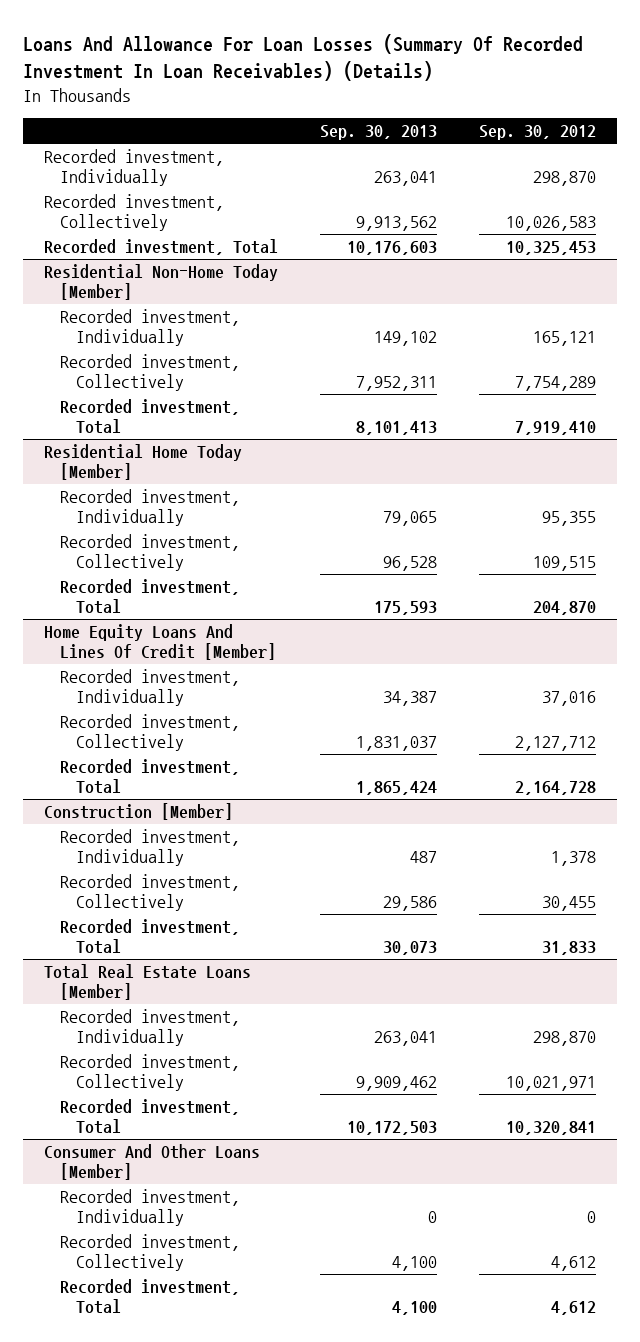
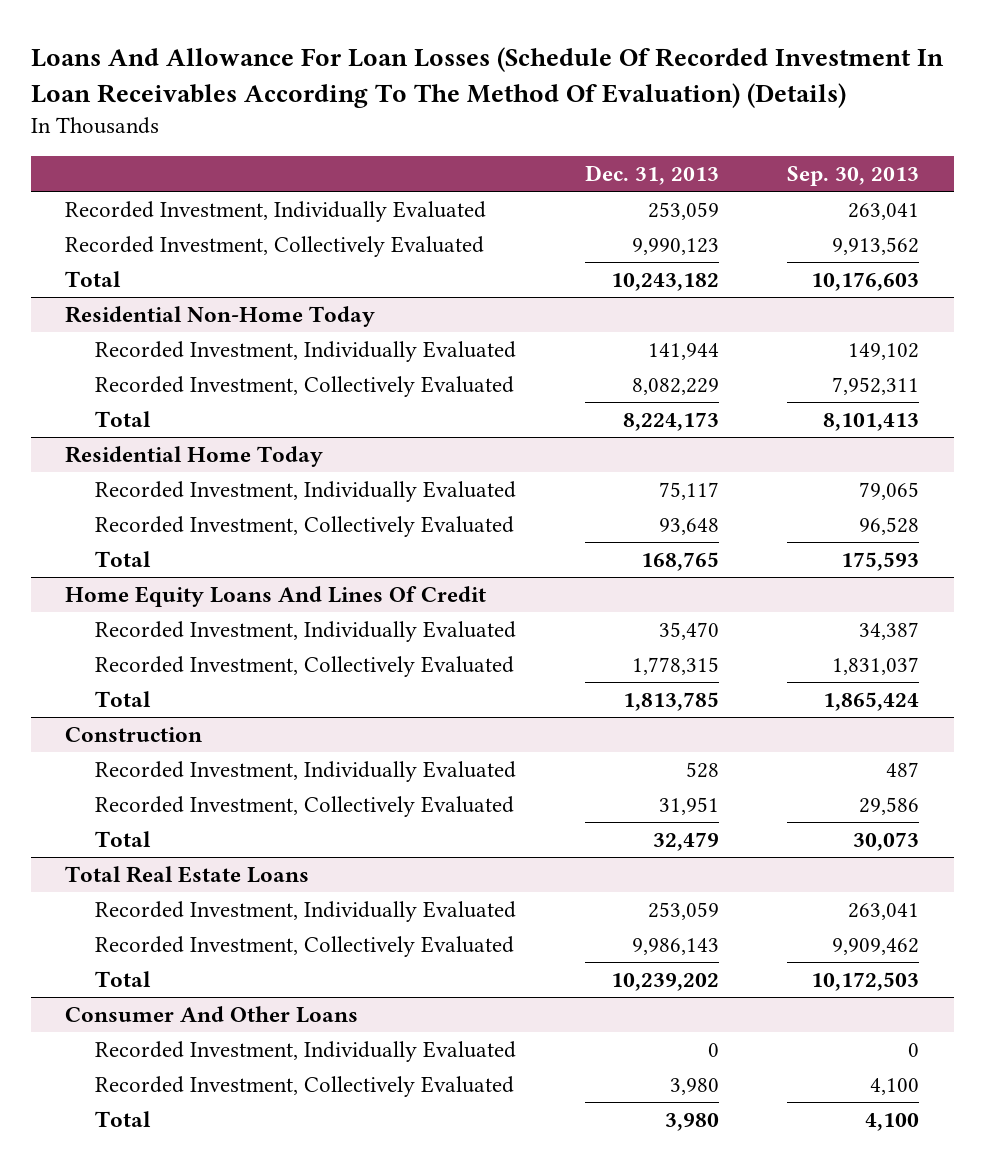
- Loans And Allowance For Loan Losses (Summary Of Recorded Investment In Loan Receivables) (Details)
+ Loans And Allowance For Loan Losses (Schedule Of Recorded Investment In Loan Receivables According To The Method Of Evaluation) (Details)
- | Sep. 30, 2013 | Sep. 30, 2012
+ | Dec. 31, 2013 | Sep. 30, 2013
- Recorded investment, Individually | 263,041 | 298,870
- Recorded investment, Collectively | 9,913,562 | 10,026,583
- Recorded investment, Total | 10,176,603 | 10,325,453
- Residential Non-Home Today [Member]
- Recorded investment, Individually | 149,102 | 165,121
- Recorded investment, Collectively | 7,952,311 | 7,754,289
- Recorded investment, Total | 8,101,413 | 7,919,410
- Residential Home Today [Member]
- Recorded investment, Individually | 79,065 | 95,355
- Recorded investment, Collectively | 96,528 | 109,515
- Recorded investment, Total | 175,593 | 204,870
- Home Equity Loans And Lines Of Credit [Member]
- Recorded investment, Individually | 34,387 | 37,016
- Recorded investment, Collectively | 1,831,037 | 2,127,712
- Recorded investment, Total | 1,865,424 | 2,164,728
- Construction [Member]
- Recorded investment, Individually | 487 | 1,378
- Recorded investment, Collectively | 29,586 | 30,455
- Recorded investment, Total | 30,073 | 31,833
- Total Real Estate Loans [Member]
- Recorded investment, Individually | 263,041 | 298,870
- Recorded investment, Collectively | 9,909,462 | 10,021,971
- Recorded investment, Total | 10,172,503 | 10,320,841
- Consumer And Other Loans [Member]
- Recorded investment, Individually | 0 | 0
- Recorded investment, Collectively | 4,100 | 4,612
- Recorded investment, Total | 4,100 | 4,612
+ Recorded Investment, Individually Evaluated | 253,059 | 263,041
+ Recorded Investment, Collectively Evaluated | 9,990,123 | 9,913,562
+ Total | 10,243,182 | 10,176,603
+ Residential Non-Home Today
+ Recorded Investment, Individually Evaluated | 141,944 | 149,102
+ Recorded Investment, Collectively Evaluated | 8,082,229 | 7,952,311
+ Total | 8,224,173 | 8,101,413
+ Residential Home Today
+ Recorded Investment, Individually Evaluated | 75,117 | 79,065
+ Recorded Investment, Collectively Evaluated | 93,648 | 96,528
+ Total | 168,765 | 175,593
+ Home Equity Loans And Lines Of Credit
+ Recorded Investment, Individually Evaluated | 35,470 | 34,387
+ Recorded Investment, Collectively Evaluated | 1,778,315 | 1,831,037
+ Total | 1,813,785 | 1,865,424
+ Construction
+ Recorded Investment, Individually Evaluated | 528 | 487
+ Recorded Investment, Collectively Evaluated | 31,951 | 29,586
+ Total | 32,479 | 30,073
+ Total Real Estate Loans
+ Recorded Investment, Individually Evaluated | 253,059 | 263,041
+ Recorded Investment, Collectively Evaluated | 9,986,143 | 9,909,462
+ Total | 10,239,202 | 10,172,503
+ Consumer And Other Loans
+ Recorded Investment, Individually Evaluated | 0 | 0
+ Recorded Investment, Collectively Evaluated | 3,980 | 4,100
+ Total | 3,980 | 4,100

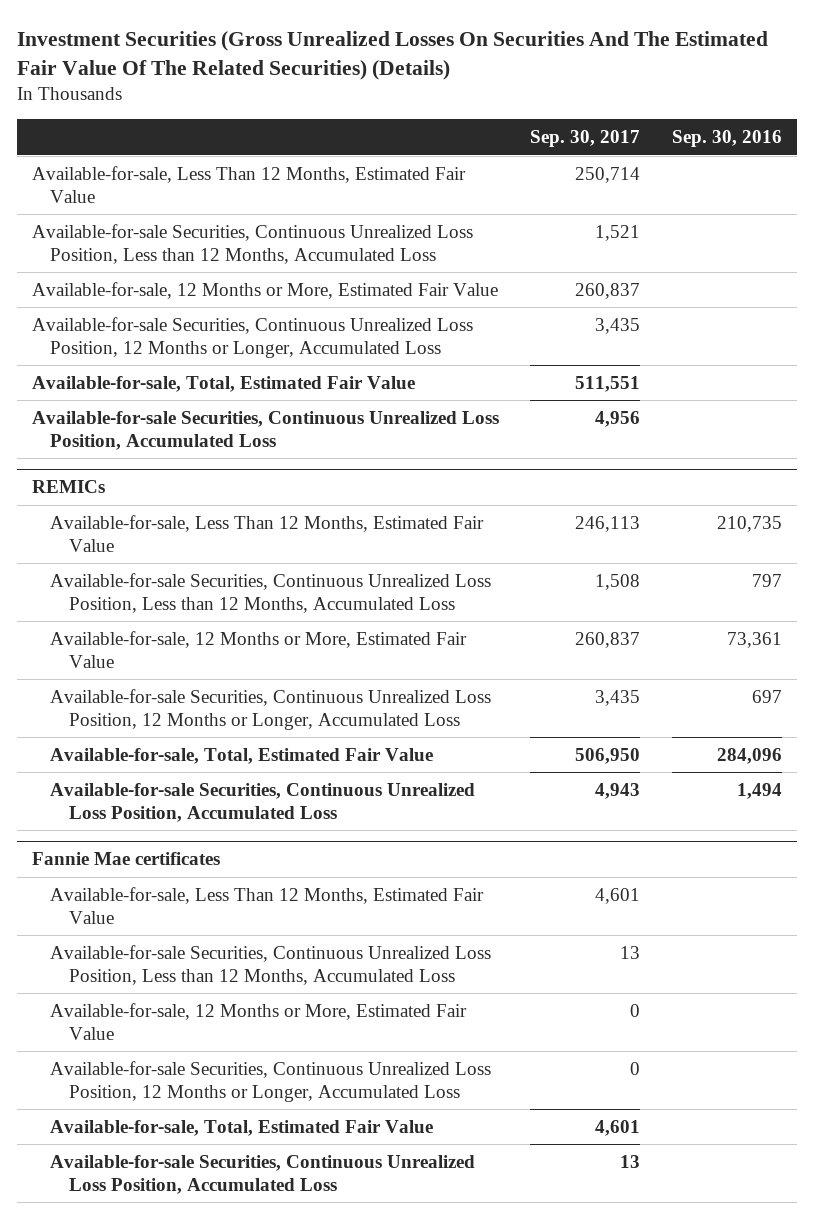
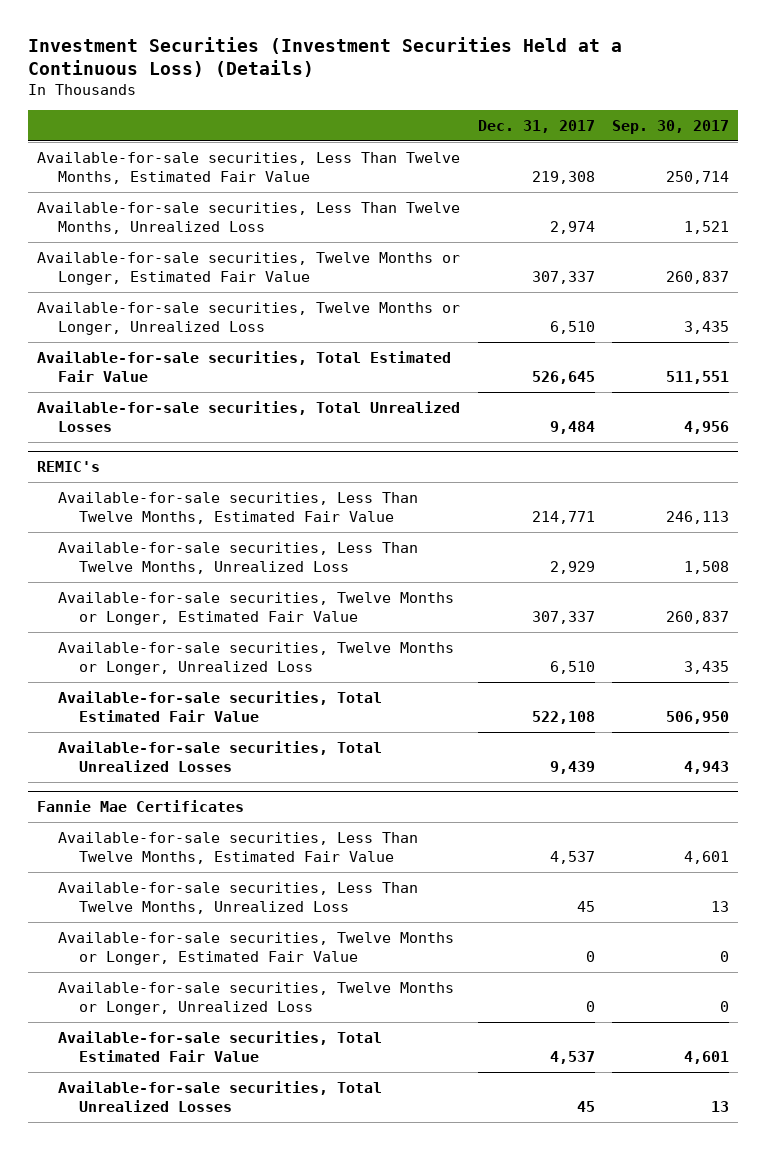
- Investment Securities (Gross Unrealized Losses On Securities And The Estimated Fair Value Of The Related Securities) (Details)
+ Investment Securities (Investment Securities Held at a Continuous Loss) (Details)
- | Sep. 30, 2017 | Sep. 30, 2016
+ | Dec. 31, 2017 | Sep. 30, 2017
- Available-for-sale, Less Than 12 Months, Estimated Fair Value | 250,714 |
- Available-for-sale Securities, Continuous Unrealized Loss Position, Less than 12 Months, Accumulated Loss | 1,521 |
- Available-for-sale, 12 Months or More, Estimated Fair Value | 260,837 |
- Available-for-sale Securities, Continuous Unrealized Loss Position, 12 Months or Longer, Accumulated Loss | 3,435 |
- Available-for-sale, Total, Estimated Fair Value | 511,551 |
- Available-for-sale Securities, Continuous Unrealized Loss Position, Accumulated Loss | 4,956 |
- REMICs
- Available-for-sale, Less Than 12 Months, Estimated Fair Value | 246,113 | 210,735
- Available-for-sale Securities, Continuous Unrealized Loss Position, Less than 12 Months, Accumulated Loss | 1,508 | 797
- Available-for-sale, 12 Months or More, Estimated Fair Value | 260,837 | 73,361
- Available-for-sale Securities, Continuous Unrealized Loss Position, 12 Months or Longer, Accumulated Loss | 3,435 | 697
- Available-for-sale, Total, Estimated Fair Value | 506,950 | 284,096
- Available-for-sale Securities, Continuous Unrealized Loss Position, Accumulated Loss | 4,943 | 1,494
- Fannie Mae certificates
- Available-for-sale, Less Than 12 Months, Estimated Fair Value | 4,601 |
- Available-for-sale Securities, Continuous Unrealized Loss Position, Less than 12 Months, Accumulated Loss | 13 |
- Available-for-sale, 12 Months or More, Estimated Fair Value | 0 |
- Available-for-sale Securities, Continuous Unrealized Loss Position, 12 Months or Longer, Accumulated Loss | 0 |
- Available-for-sale, Total, Estimated Fair Value | 4,601 |
- Available-for-sale Securities, Continuous Unrealized Loss Position, Accumulated Loss | 13 |
+ Available-for-sale securities, Less Than Twelve Months, Estimated Fair Value | 219,308 | 250,714
+ Available-for-sale securities, Less Than Twelve Months, Unrealized Loss | 2,974 | 1,521
+ Available-for-sale securities, Twelve Months or Longer, Estimated Fair Value | 307,337 | 260,837
+ Available-for-sale securities, Twelve Months or Longer, Unrealized Loss | 6,510 | 3,435
+ Available-for-sale securities, Total Estimated Fair Value | 526,645 | 511,551
+ Available-for-sale securities, Total Unrealized Losses | 9,484 | 4,956
+ REMIC's
+ Available-for-sale securities, Less Than Twelve Months, Estimated Fair Value | 214,771 | 246,113
+ Available-for-sale securities, Less Than Twelve Months, Unrealized Loss | 2,929 | 1,508
+ Available-for-sale securities, Twelve Months or Longer, Estimated Fair Value | 307,337 | 260,837
+ Available-for-sale securities, Twelve Months or Longer, Unrealized Loss | 6,510 | 3,435
+ Available-for-sale securities, Total Estimated Fair Value | 522,108 | 506,950
+ Available-for-sale securities, Total Unrealized Losses | 9,439 | 4,943
+ Fannie Mae Certificates
+ Available-for-sale securities, Less Than Twelve Months, Estimated Fair Value | 4,537 | 4,601
+ Available-for-sale securities, Less Than Twelve Months, Unrealized Loss | 45 | 13
+ Available-for-sale securities, Twelve Months or Longer, Estimated Fair Value | 0 | 0
+ Available-for-sale securities, Twelve Months or Longer, Unrealized Loss | 0 | 0
+ Available-for-sale securities, Total Estimated Fair Value | 4,537 | 4,601
+ Available-for-sale securities, Total Unrealized Losses | 45 | 13

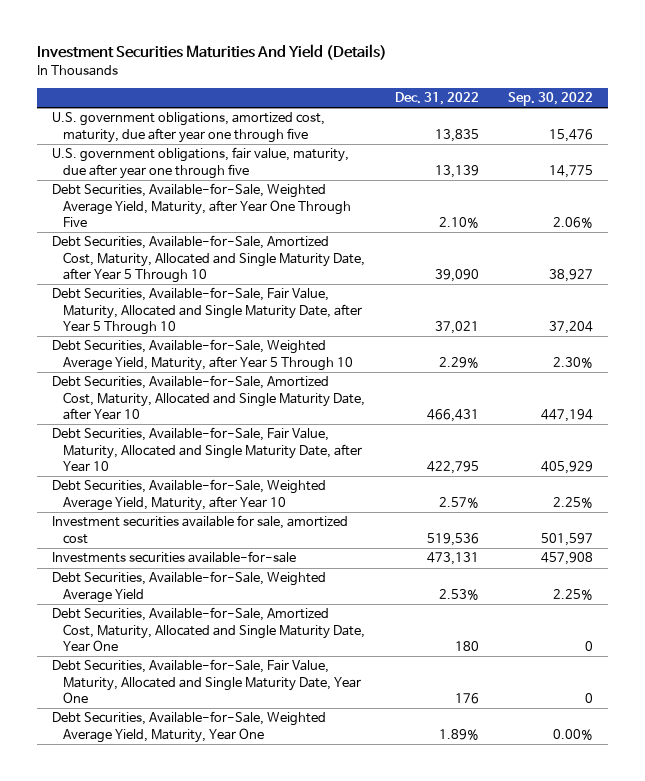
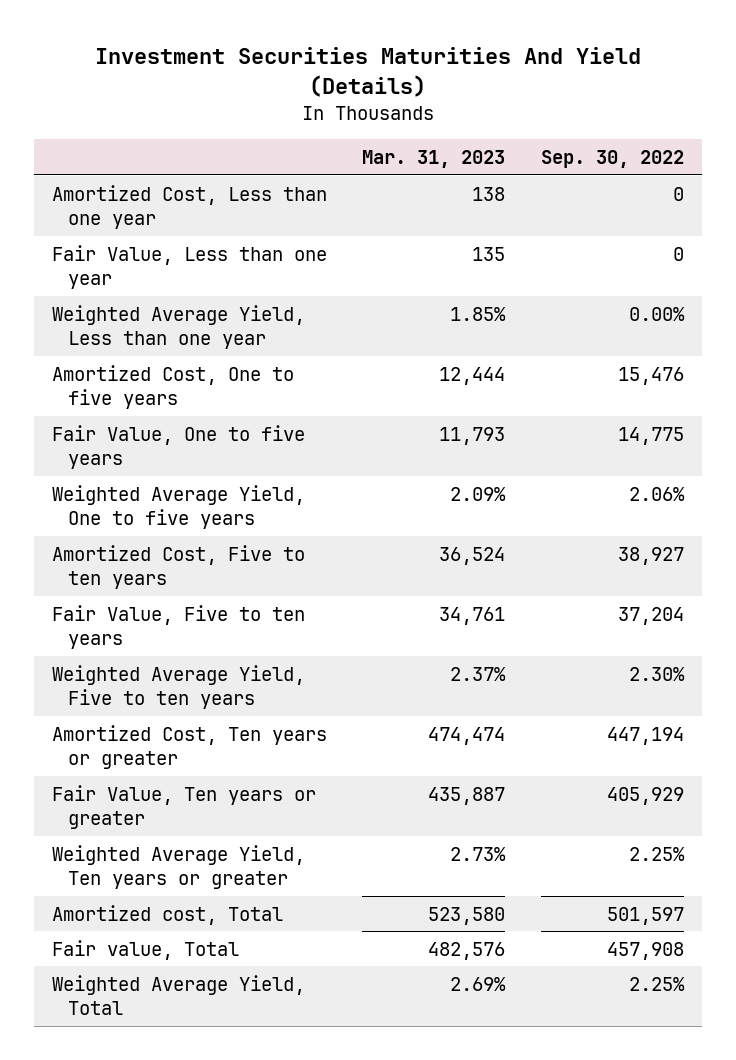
- | Dec. 31, 2022 | Sep. 30, 2022
+ | Mar. 31, 2023 | Sep. 30, 2022
- U.S. government obligations, amortized cost, maturity, due after year one through five | 13,835 | 15,476
- U.S. government obligations, fair value, maturity, due after year one through five | 13,139 | 14,775
- Debt Securities, Available-for-Sale, Weighted Average Yield, Maturity, after Year One Through Five | 2.10% | 2.06%
- Debt Securities, Available-for-Sale, Amortized Cost, Maturity, Allocated and Single Maturity Date, after Year 5 Through 10 | 39,090 | 38,927
- Debt Securities, Available-for-Sale, Fair Value, Maturity, Allocated and Single Maturity Date, after Year 5 Through 10 | 37,021 | 37,204
- Debt Securities, Available-for-Sale, Weighted Average Yield, Maturity, after Year 5 Through 10 | 2.29% | 2.30%
- Debt Securities, Available-for-Sale, Amortized Cost, Maturity, Allocated and Single Maturity Date, after Year 10 | 466,431 | 447,194
- Debt Securities, Available-for-Sale, Fair Value, Maturity, Allocated and Single Maturity Date, after Year 10 | 422,795 | 405,929
- Debt Securities, Available-for-Sale, Weighted Average Yield, Maturity, after Year 10 | 2.57% | 2.25%
- Investment securities available for sale, amortized cost | 519,536 | 501,597
- Investments securities available-for-sale | 473,131 | 457,908
- Debt Securities, Available-for-Sale, Weighted Average Yield | 2.53% | 2.25%
- Debt Securities, Available-for-Sale, Amortized Cost, Maturity, Allocated and Single Maturity Date, Year One | 180 | 0
- Debt Securities, Available-for-Sale, Fair Value, Maturity, Allocated and Single Maturity Date, Year One | 176 | 0
- Debt Securities, Available-for-Sale, Weighted Average Yield, Maturity, Year One | 1.89% | 0.00%
+ Amortized Cost, Less than one year | 138 | 0
+ Fair Value, Less than one year | 135 | 0
+ Weighted Average Yield, Less than one year | 1.85% | 0.00%
+ Amortized Cost, One to five years | 12,444 | 15,476
+ Fair Value, One to five years | 11,793 | 14,775
+ Weighted Average Yield, One to five years | 2.09% | 2.06%
+ Amortized Cost, Five to ten years | 36,524 | 38,927
+ Fair Value, Five to ten years | 34,761 | 37,204
+ Weighted Average Yield, Five to ten years | 2.37% | 2.30%
+ Amortized Cost, Ten years or greater | 474,474 | 447,194
+ Fair Value, Ten years or greater | 435,887 | 405,929
+ Weighted Average Yield, Ten years or greater | 2.73% | 2.25%
+ Amortized cost, Total | 523,580 | 501,597
+ Fair value, Total | 482,576 | 457,908
+ Weighted Average Yield, Total | 2.69% | 2.25%

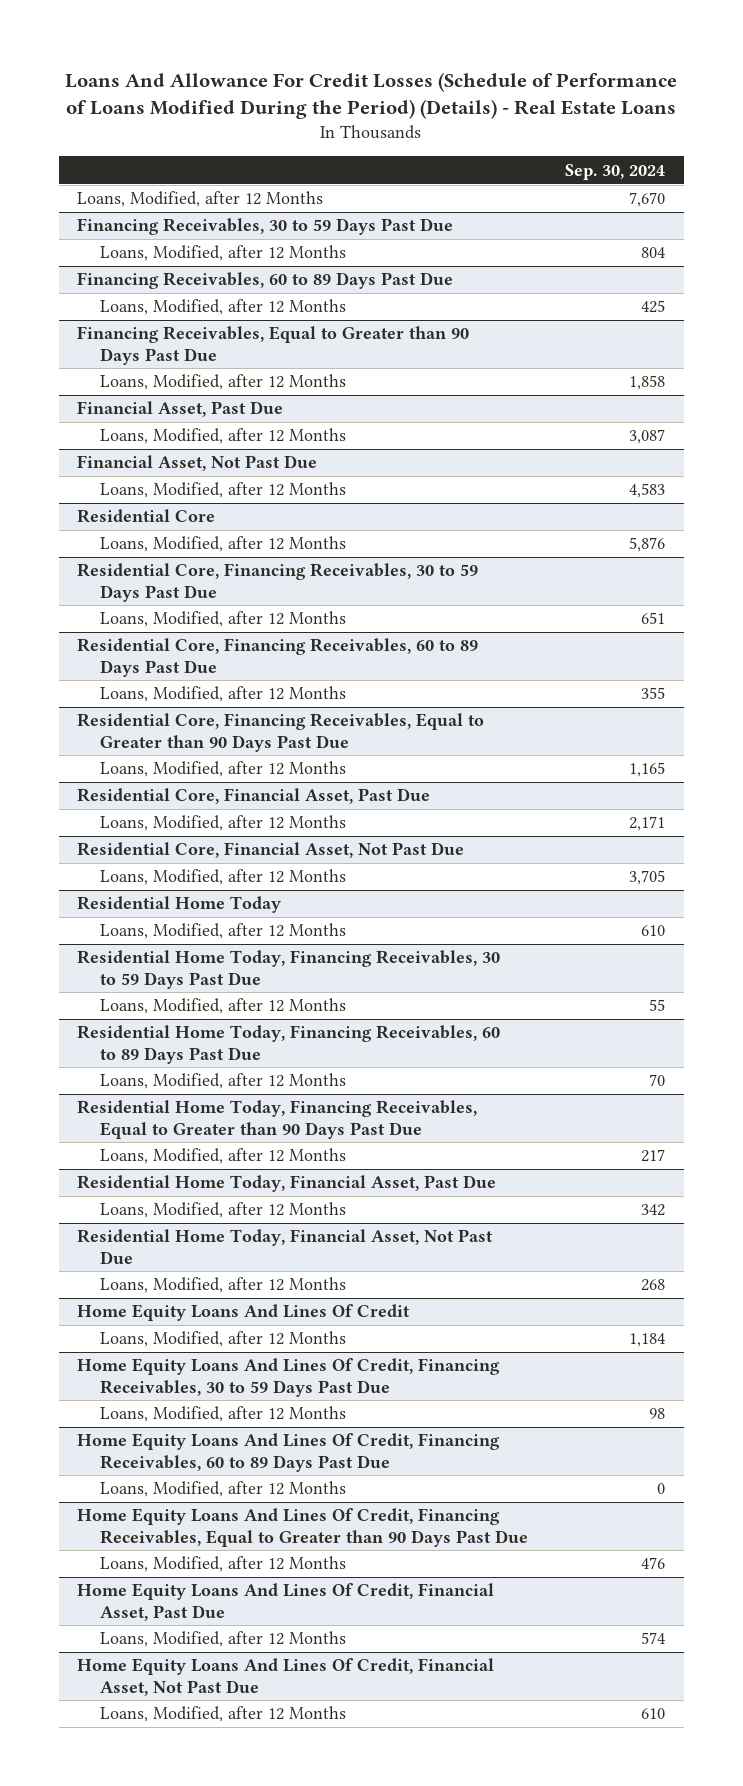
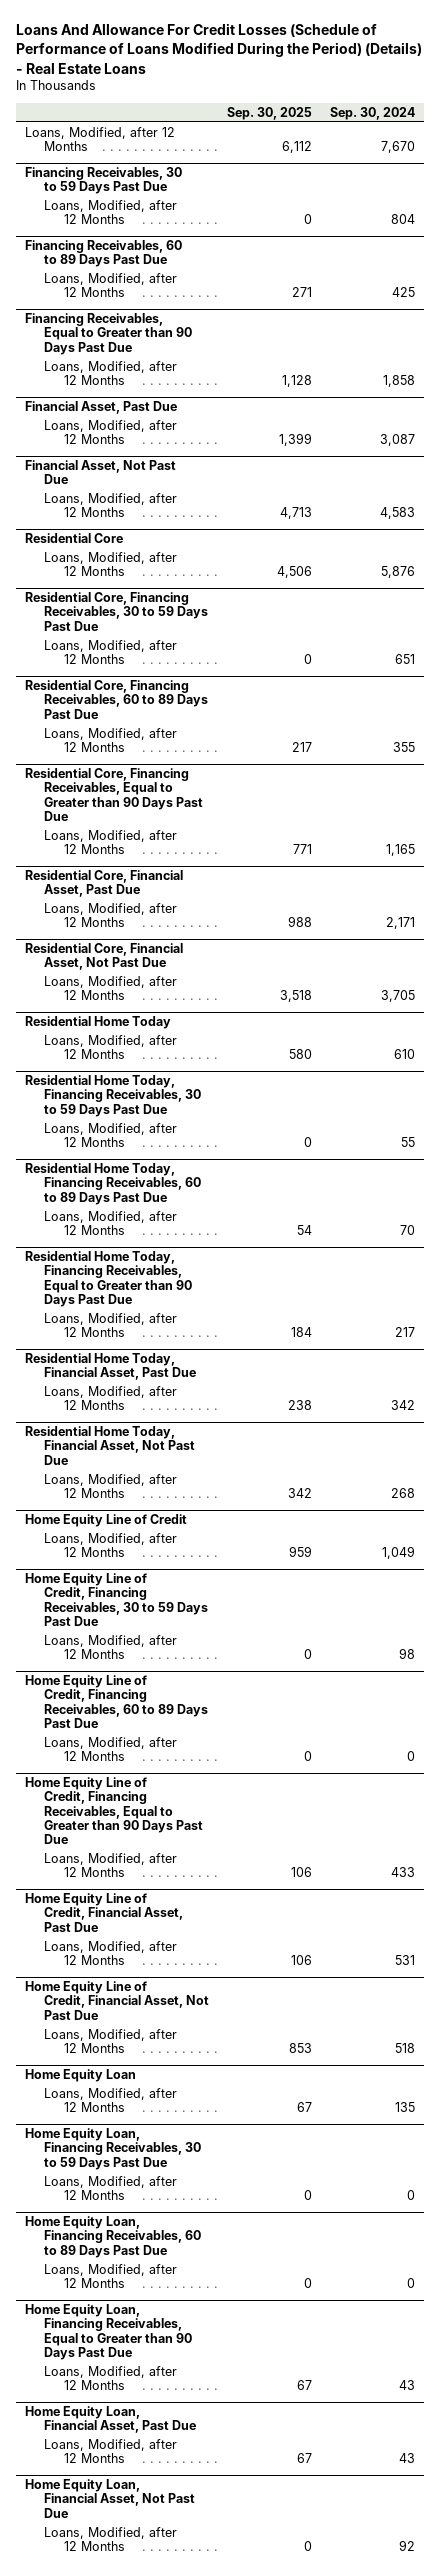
- | Sep. 30, 2024
+ | Sep. 30, 2025 | Sep. 30, 2024
- Home Equity Loans And Lines Of Credit
- Loans, Modified, after 12 Months | 1,184
- Home Equity Loans And Lines Of Credit, Financing Receivables, 30 to 59 Days Past Due
+ Home Equity Line of Credit
+ Loans, Modified, after 12 Months | 959 | 1,049
+ Home Equity Line of Credit, Financing Receivables, 30 to 59 Days Past Due
- Home Equity Loans And Lines Of Credit, Financing Receivables, 60 to 89 Days Past Due
+ Home Equity Line of Credit, Financing Receivables, 60 to 89 Days Past Due
- Home Equity Loans And Lines Of Credit, Financing Receivables, Equal to Greater than 90 Days Past Due
- Loans, Modified, after 12 Months | 476
- Home Equity Loans And Lines Of Credit, Financial Asset, Past Due
- Loans, Modified, after 12 Months | 574
- Home Equity Loans And Lines Of Credit, Financial Asset, Not Past Due
- Loans, Modified, after 12 Months | 610
+ Home Equity Line of Credit, Financing Receivables, Equal to Greater than 90 Days Past Due
+ Loans, Modified, after 12 Months | 106 | 433
+ Home Equity Line of Credit, Financial Asset, Past Due
+ Loans, Modified, after 12 Months | 106 | 531
+ Home Equity Line of Credit, Financial Asset, Not Past Due
+ Loans, Modified, after 12 Months | 853 | 518
+ Home Equity Loan
+ Loans, Modified, after 12 Months | 67 | 135
+ Home Equity Loan, Financing Receivables, 30 to 59 Days Past Due
+ Loans, Modified, after 12 Months | 0 | 0
+ Home Equity Loan, Financing Receivables, 60 to 89 Days Past Due
+ Loans, Modified, after 12 Months | 0 | 0
+ Home Equity Loan, Financing Receivables, Equal to Greater than 90 Days Past Due
+ Loans, Modified, after 12 Months | 67 | 43
+ Home Equity Loan, Financial Asset, Past Due
+ Loans, Modified, after 12 Months | 67 | 43
+ Home Equity Loan, Financial Asset, Not Past Due
+ Loans, Modified, after 12 Months | 0 | 92

